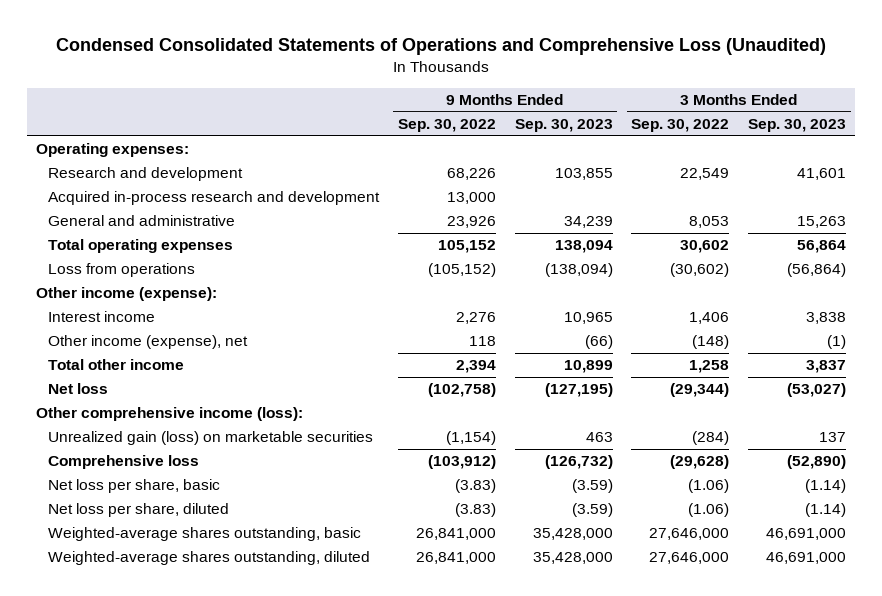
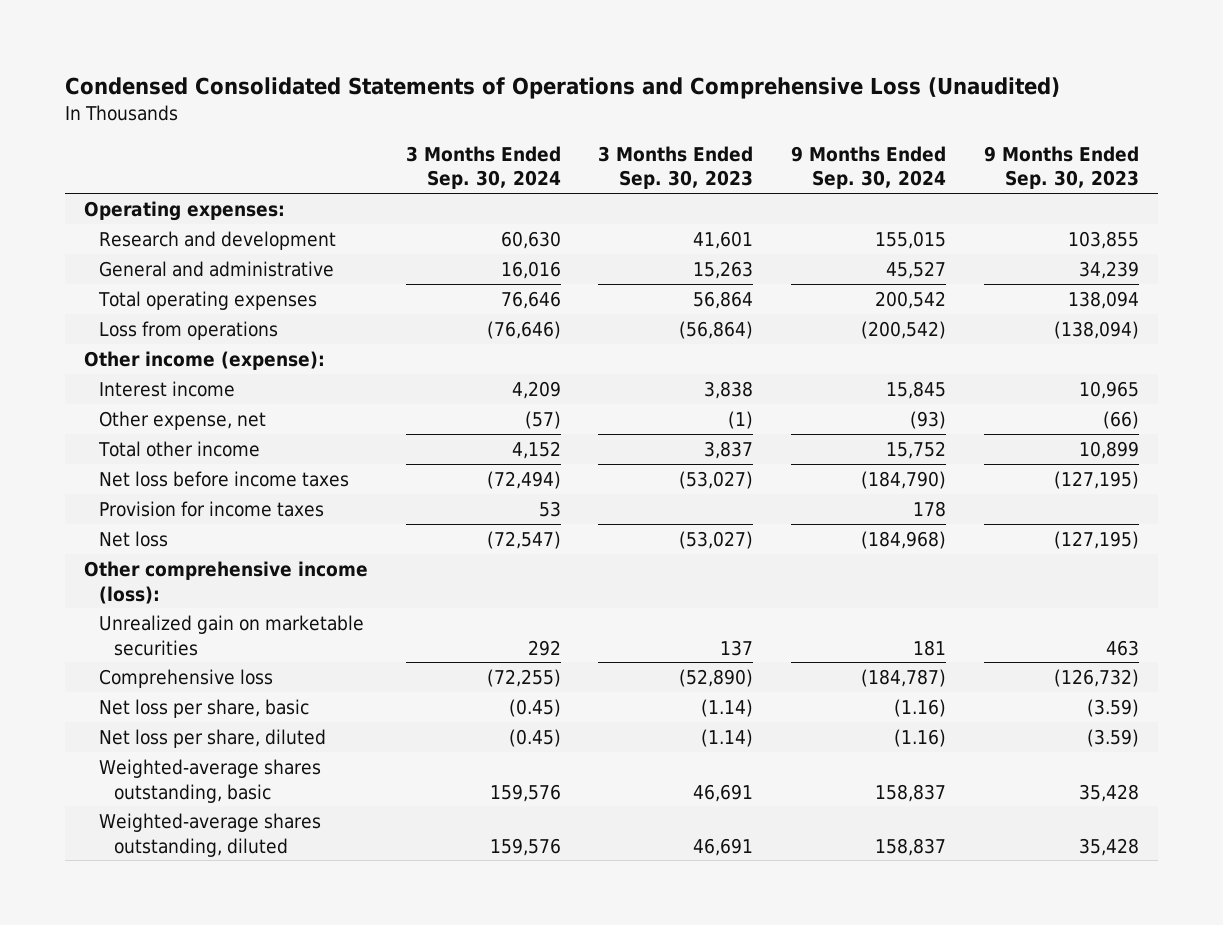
- | 9 Months Ended Sep. 30, 2022 | 9 Months Ended Sep. 30, 2023 | 3 Months Ended Sep. 30, 2022 | 3 Months Ended Sep. 30, 2023
+ | 3 Months Ended Sep. 30, 2024 | 3 Months Ended Sep. 30, 2023 | 9 Months Ended Sep. 30, 2024 | 9 Months Ended Sep. 30, 2023
- Acquired in-process research and development | 13,000 | | |
- Other income (expense), net | 118 | (66) | (148) | (1)
+ Other expense, net | (57) | (1) | (93) | (66)
+ Net loss before income taxes | (72,494) | (53,027) | (184,790) | (127,195)
+ Provision for income taxes | 53 | | 178 |
- Unrealized gain (loss) on marketable securities | (1,154) | 463 | (284) | 137
+ Unrealized gain on marketable securities | 292 | 137 | 181 | 463
- Weighted-average shares outstanding, basic | 26,841,000 | 35,428,000 | 27,646,000 | 46,691,000
- Weighted-average shares outstanding, diluted | 26,841,000 | 35,428,000 | 27,646,000 | 46,691,000
+ Weighted-average shares outstanding, basic | 159,576 | 46,691 | 158,837 | 35,428
+ Weighted-average shares outstanding, diluted | 159,576 | 46,691 | 158,837 | 35,428

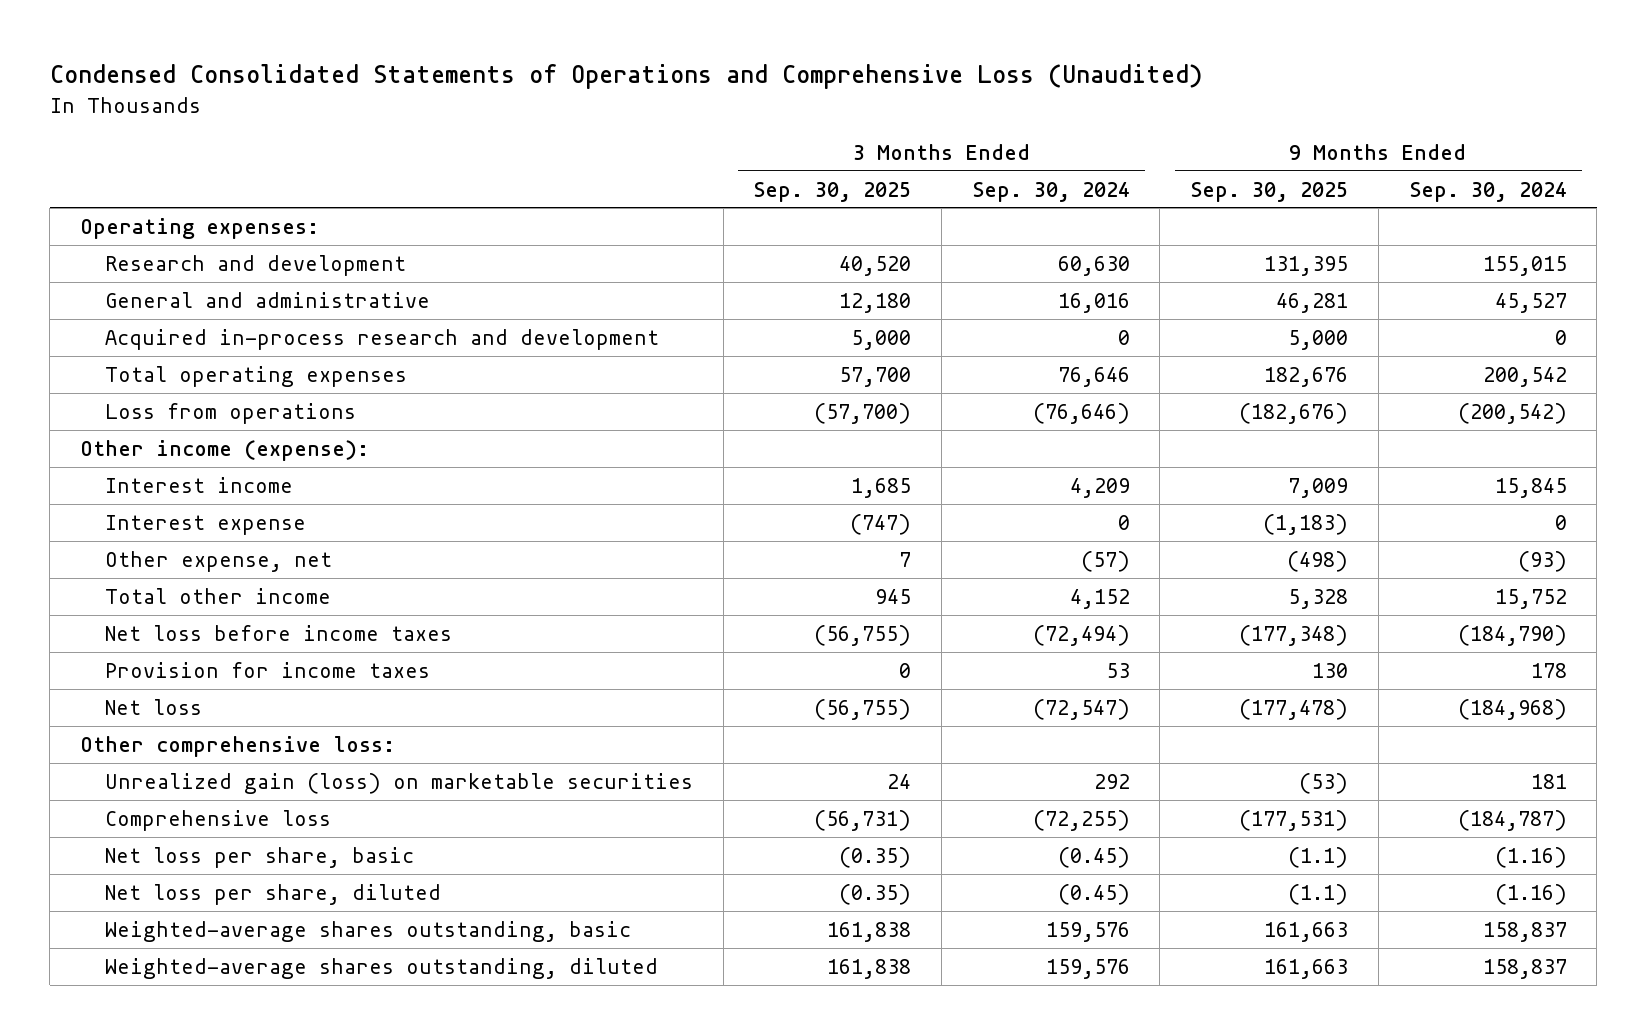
- | 3 Months Ended Sep. 30, 2024 | 3 Months Ended Sep. 30, 2023 | 9 Months Ended Sep. 30, 2024 | 9 Months Ended Sep. 30, 2023
+ | 3 Months Ended Sep. 30, 2025 | 3 Months Ended Sep. 30, 2024 | 9 Months Ended Sep. 30, 2025 | 9 Months Ended Sep. 30, 2024
+ Acquired in-process research and development | 5,000 | 0 | 5,000 | 0
+ Interest expense | (747) | 0 | (1,183) | 0
- Other comprehensive income (loss):
- Unrealized gain on marketable securities | 292 | 137 | 181 | 463
+ Other comprehensive loss:
+ Unrealized gain (loss) on marketable securities | 24 | 292 | (53) | 181

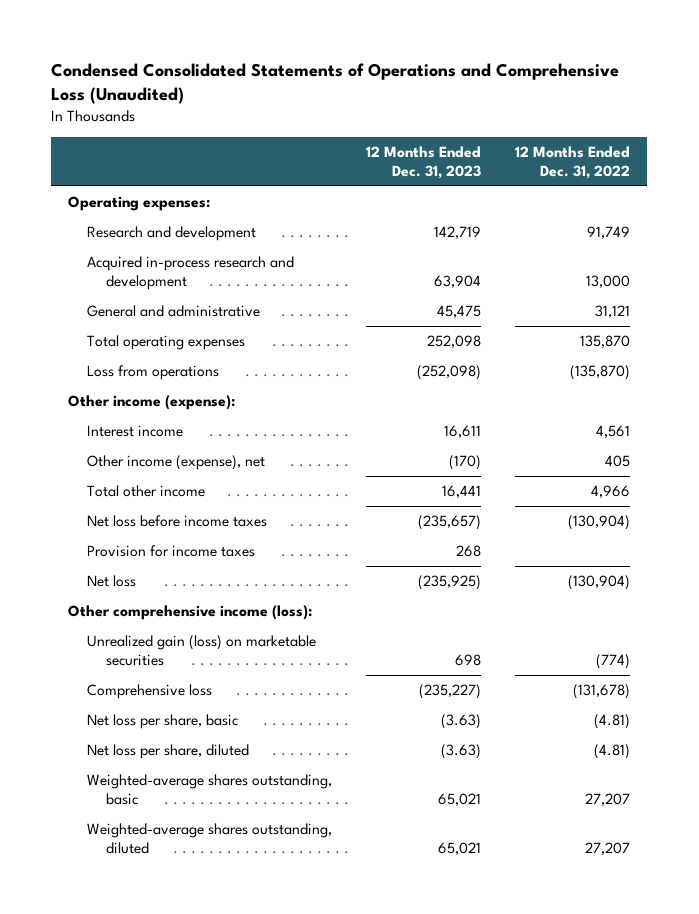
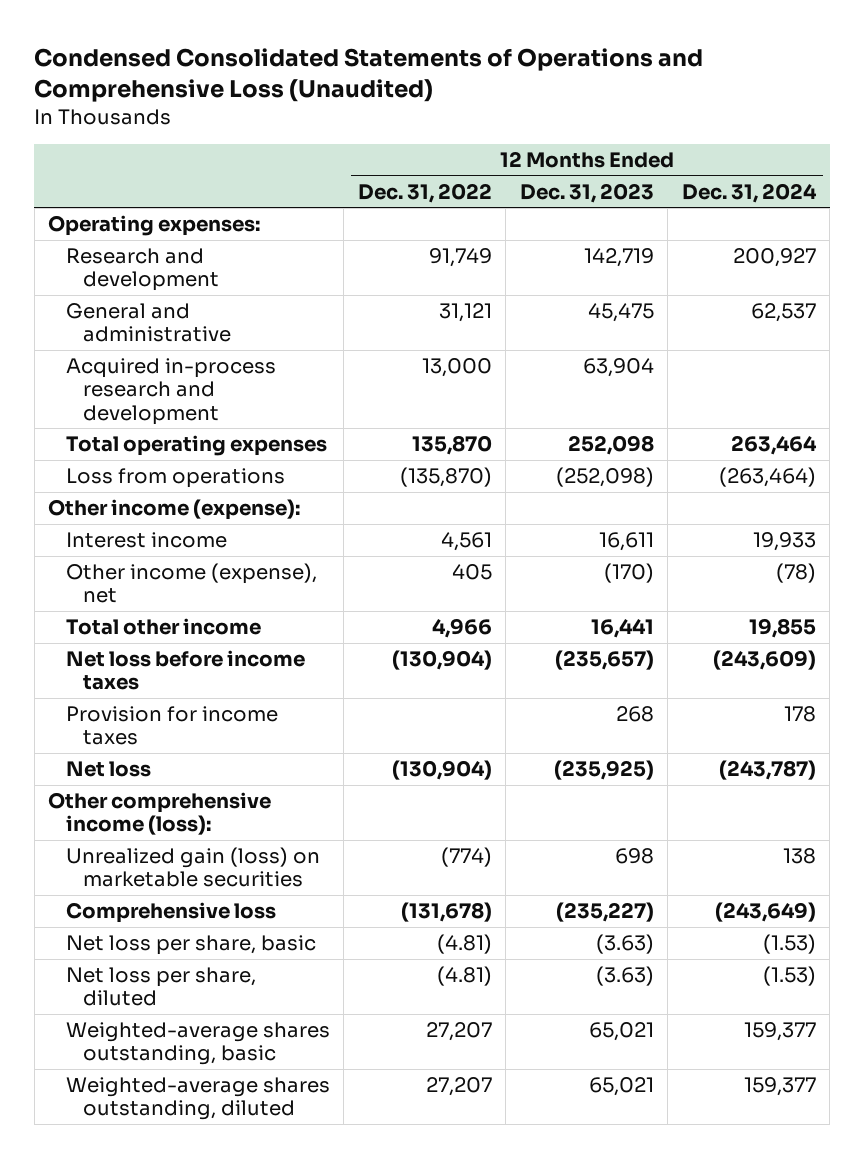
- | 12 Months Ended Dec. 31, 2023 | 12 Months Ended Dec. 31, 2022
+ | 12 Months Ended Dec. 31, 2022 | 12 Months Ended Dec. 31, 2023 | 12 Months Ended Dec. 31, 2024
moved down: Acquired in-process research and development | 13,000 | 63,904 |

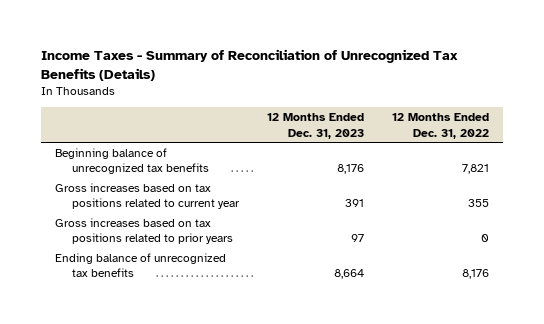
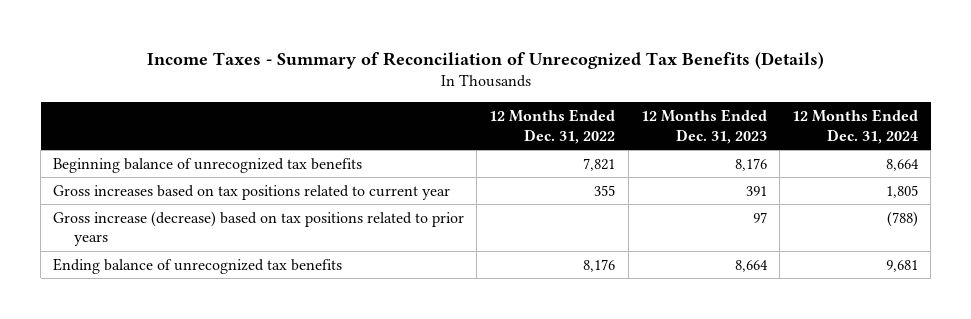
- | 12 Months Ended Dec. 31, 2023 | 12 Months Ended Dec. 31, 2022
+ | 12 Months Ended Dec. 31, 2022 | 12 Months Ended Dec. 31, 2023 | 12 Months Ended Dec. 31, 2024
- Gross increases based on tax positions related to prior years | 97 | 0
+ Gross increase (decrease) based on tax positions related to prior years | | 97 | (788)

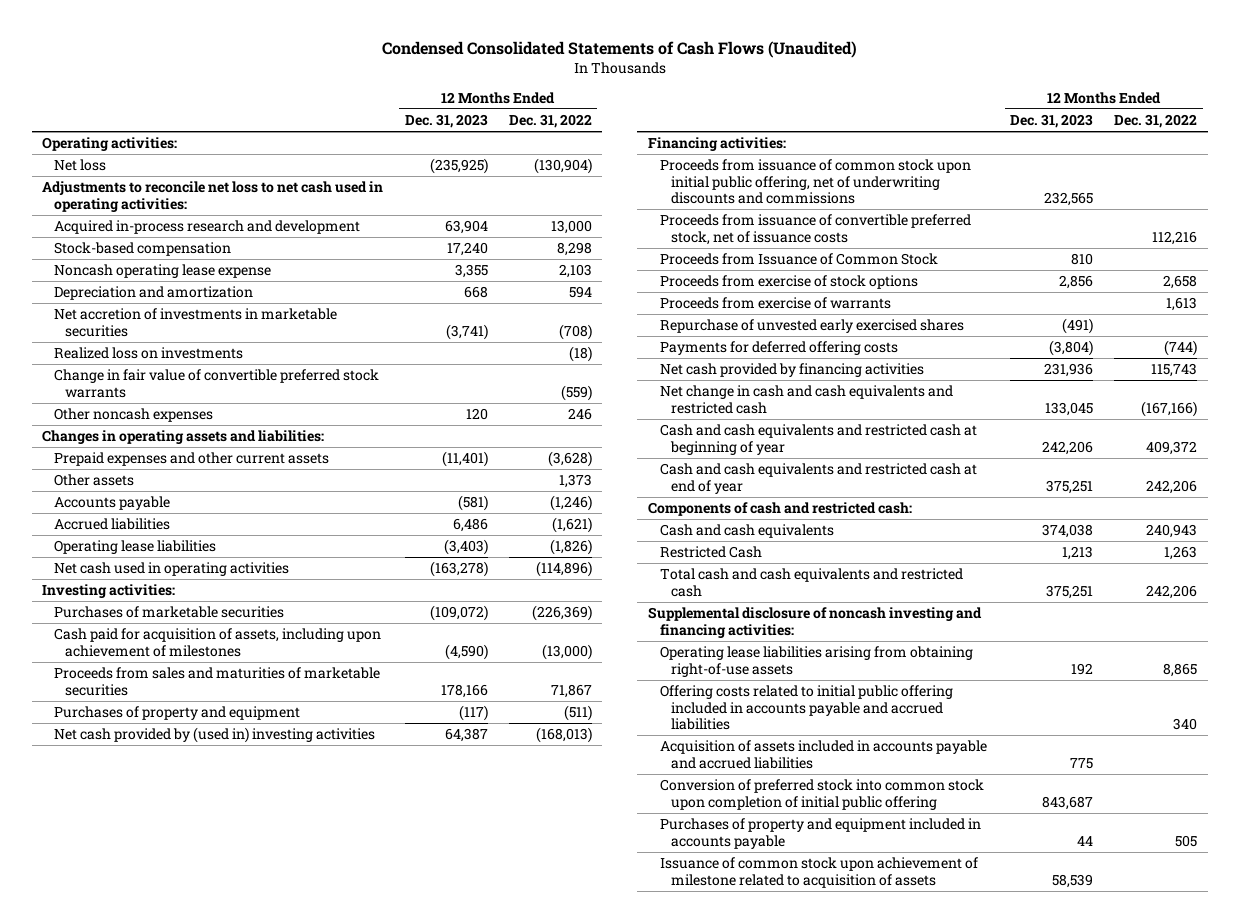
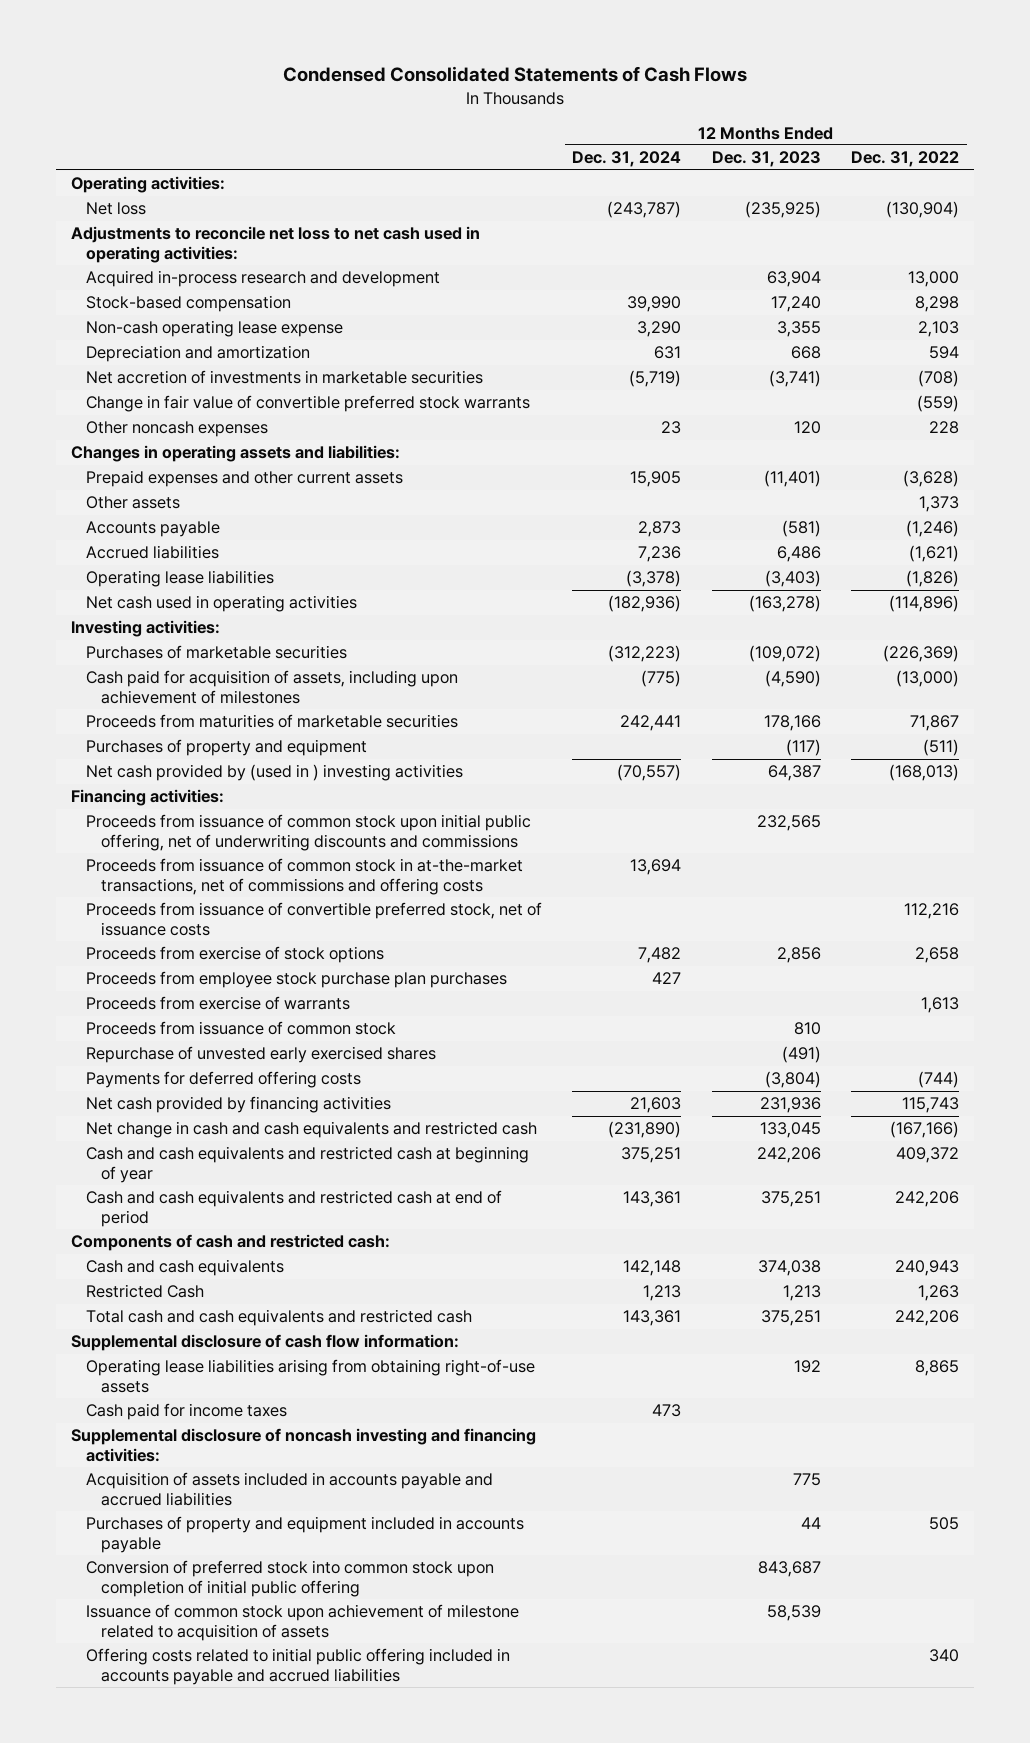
- Condensed Consolidated Statements of Cash Flows (Unaudited)
+ Condensed Consolidated Statements of Cash Flows
- | 12 Months Ended Dec. 31, 2023 | 12 Months Ended Dec. 31, 2022
+ | 12 Months Ended Dec. 31, 2024 | 12 Months Ended Dec. 31, 2023 | 12 Months Ended Dec. 31, 2022
- Noncash operating lease expense | 3,355 | 2,103
+ Non-cash operating lease expense | 3,290 | 3,355 | 2,103
- Realized loss on investments | | (18)
- Other noncash expenses | 120 | 246
+ Other noncash expenses | 23 | 120 | 228
- Proceeds from sales and maturities of marketable securities | 178,166 | 71,867
+ Proceeds from maturities of marketable securities | 242,441 | 178,166 | 71,867
- Net cash provided by (used in) investing activities | 64,387 | (168,013)
+ Net cash provided by (used in ) investing activities | (70,557) | 64,387 | (168,013)
+ Proceeds from issuance of common stock in at-the-market transactions, net of commissions and offering costs | 13,694 | |
- Proceeds from Issuance of Common Stock | 810 |
+ Proceeds from employee stock purchase plan purchases | 427 | |
+ Proceeds from issuance of common stock | | 810 |
- Cash and cash equivalents and restricted cash at end of year | 375,251 | 242,206
+ Cash and cash equivalents and restricted cash at end of period | 143,361 | 375,251 | 242,206
+ Supplemental disclosure of cash flow information:
+ Cash paid for income taxes | 473 | |
moved down: Supplemental disclosure of noncash investing and financing activities:
moved down: Conversion of preferred stock into common stock upon completion of initial public offering | | 843,687 |
moved down: Offering costs related to initial public offering included in accounts payable and accrued liabilities | | | 340

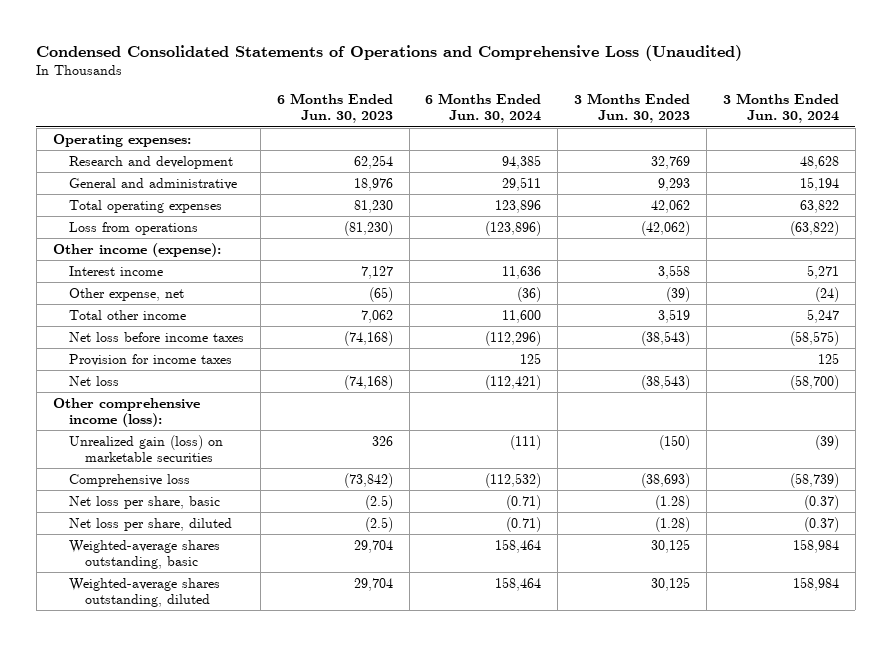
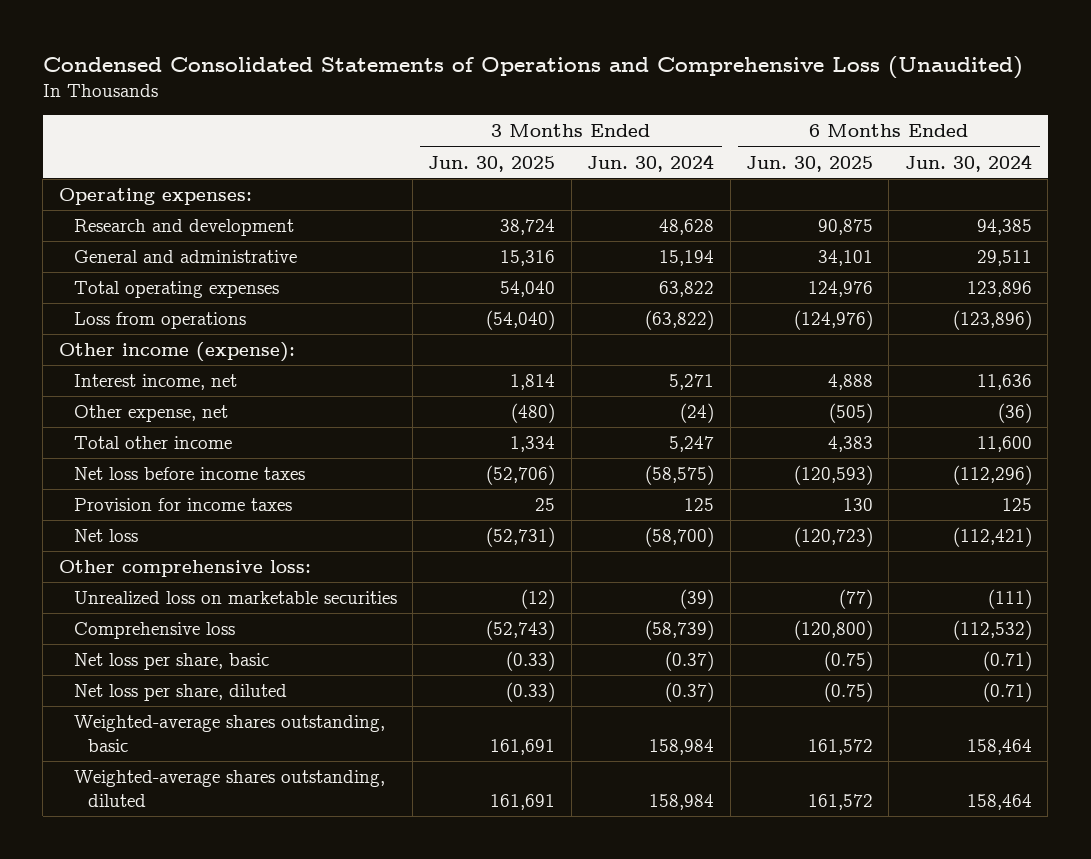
- | 6 Months Ended Jun. 30, 2023 | 6 Months Ended Jun. 30, 2024 | 3 Months Ended Jun. 30, 2023 | 3 Months Ended Jun. 30, 2024
+ | 3 Months Ended Jun. 30, 2025 | 3 Months Ended Jun. 30, 2024 | 6 Months Ended Jun. 30, 2025 | 6 Months Ended Jun. 30, 2024
- Interest income | 7,127 | 11,636 | 3,558 | 5,271
+ Interest income, net | 1,814 | 5,271 | 4,888 | 11,636
- Other comprehensive income (loss):
- Unrealized gain (loss) on marketable securities | 326 | (111) | (150) | (39)
+ Other comprehensive loss:
+ Unrealized loss on marketable securities | (12) | (39) | (77) | (111)

